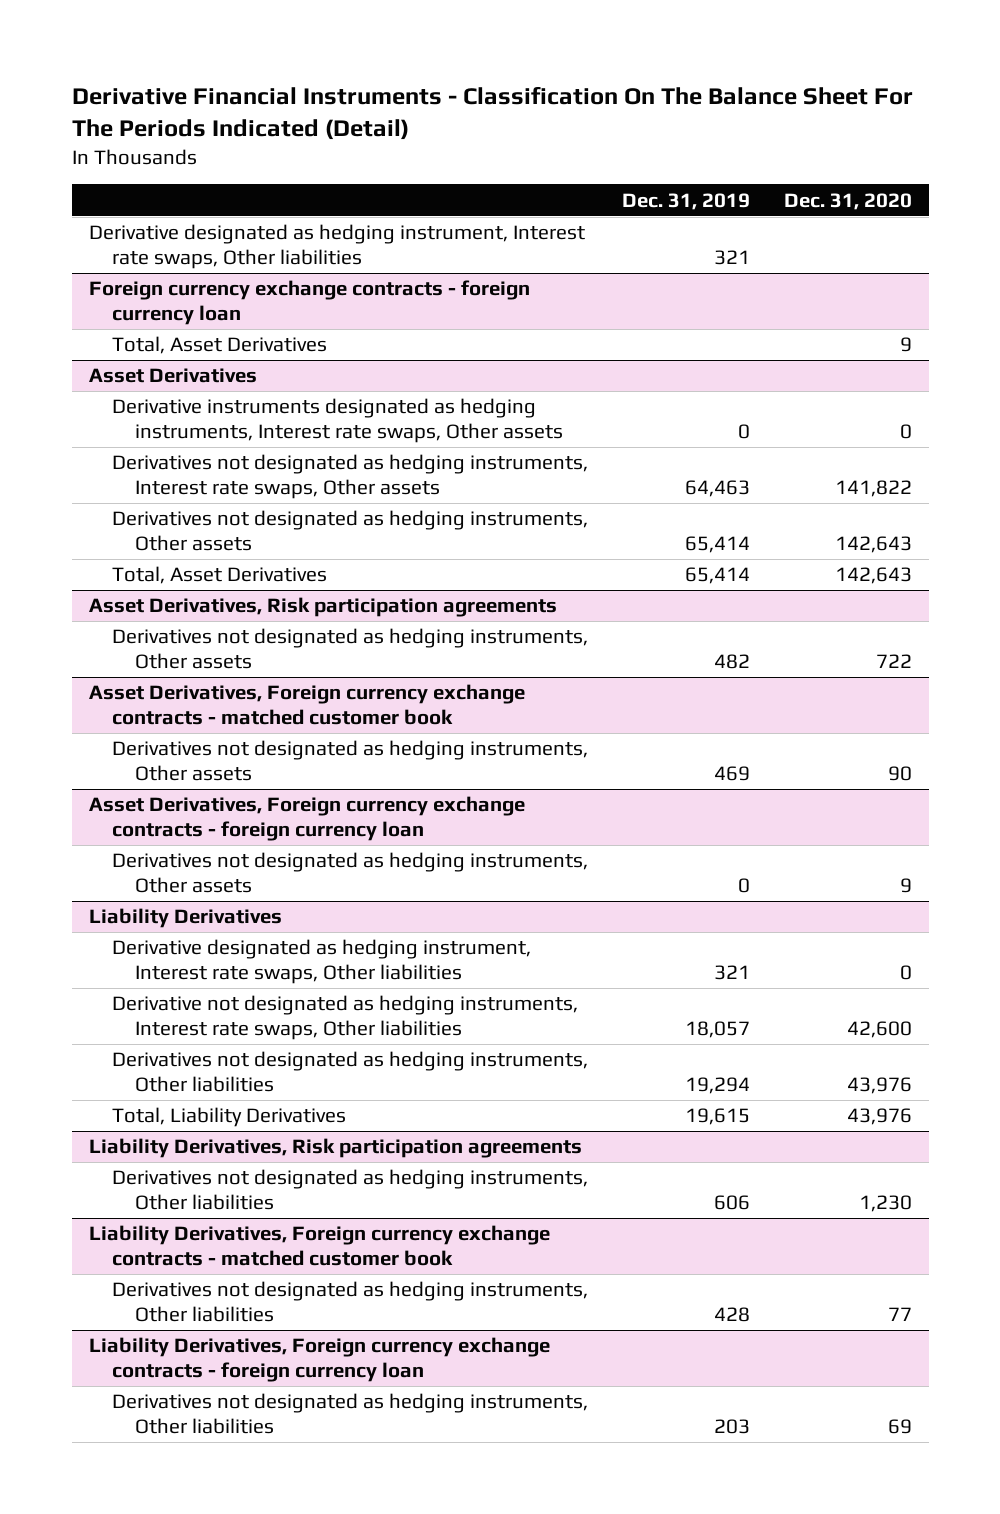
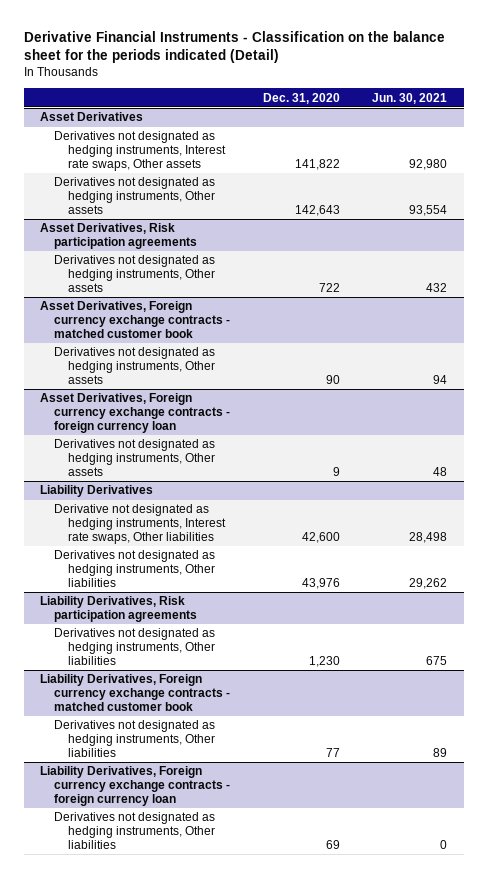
- Derivative Financial Instruments - Classification On The Balance Sheet For The Periods Indicated (Detail)
+ Derivative Financial Instruments - Classification on the balance sheet for the periods indicated (Detail)
- | Dec. 31, 2019 | Dec. 31, 2020
+ | Dec. 31, 2020 | Jun. 30, 2021
- Derivative designated as hedging instrument, Interest rate swaps, Other liabilities | 321 |
- Foreign currency exchange contracts - foreign currency loan
- Total, Asset Derivatives | | 9
@ Asset Derivatives
- Derivative instruments designated as hedging instruments, Interest rate swaps, Other assets | 0 | 0
- Total, Asset Derivatives | 65,414 | 142,643
@ Liability Derivatives
- Derivative designated as hedging instrument, Interest rate swaps, Other liabilities | 321 | 0
- Total, Liability Derivatives | 19,615 | 43,976

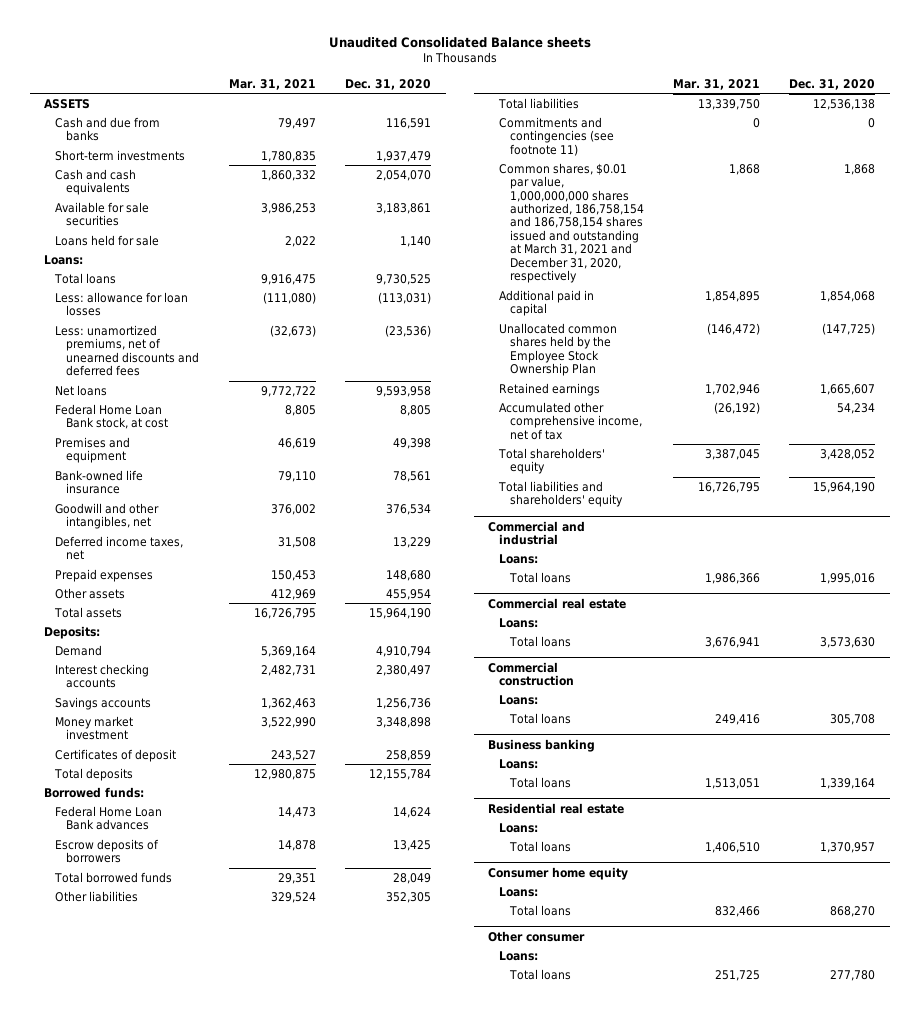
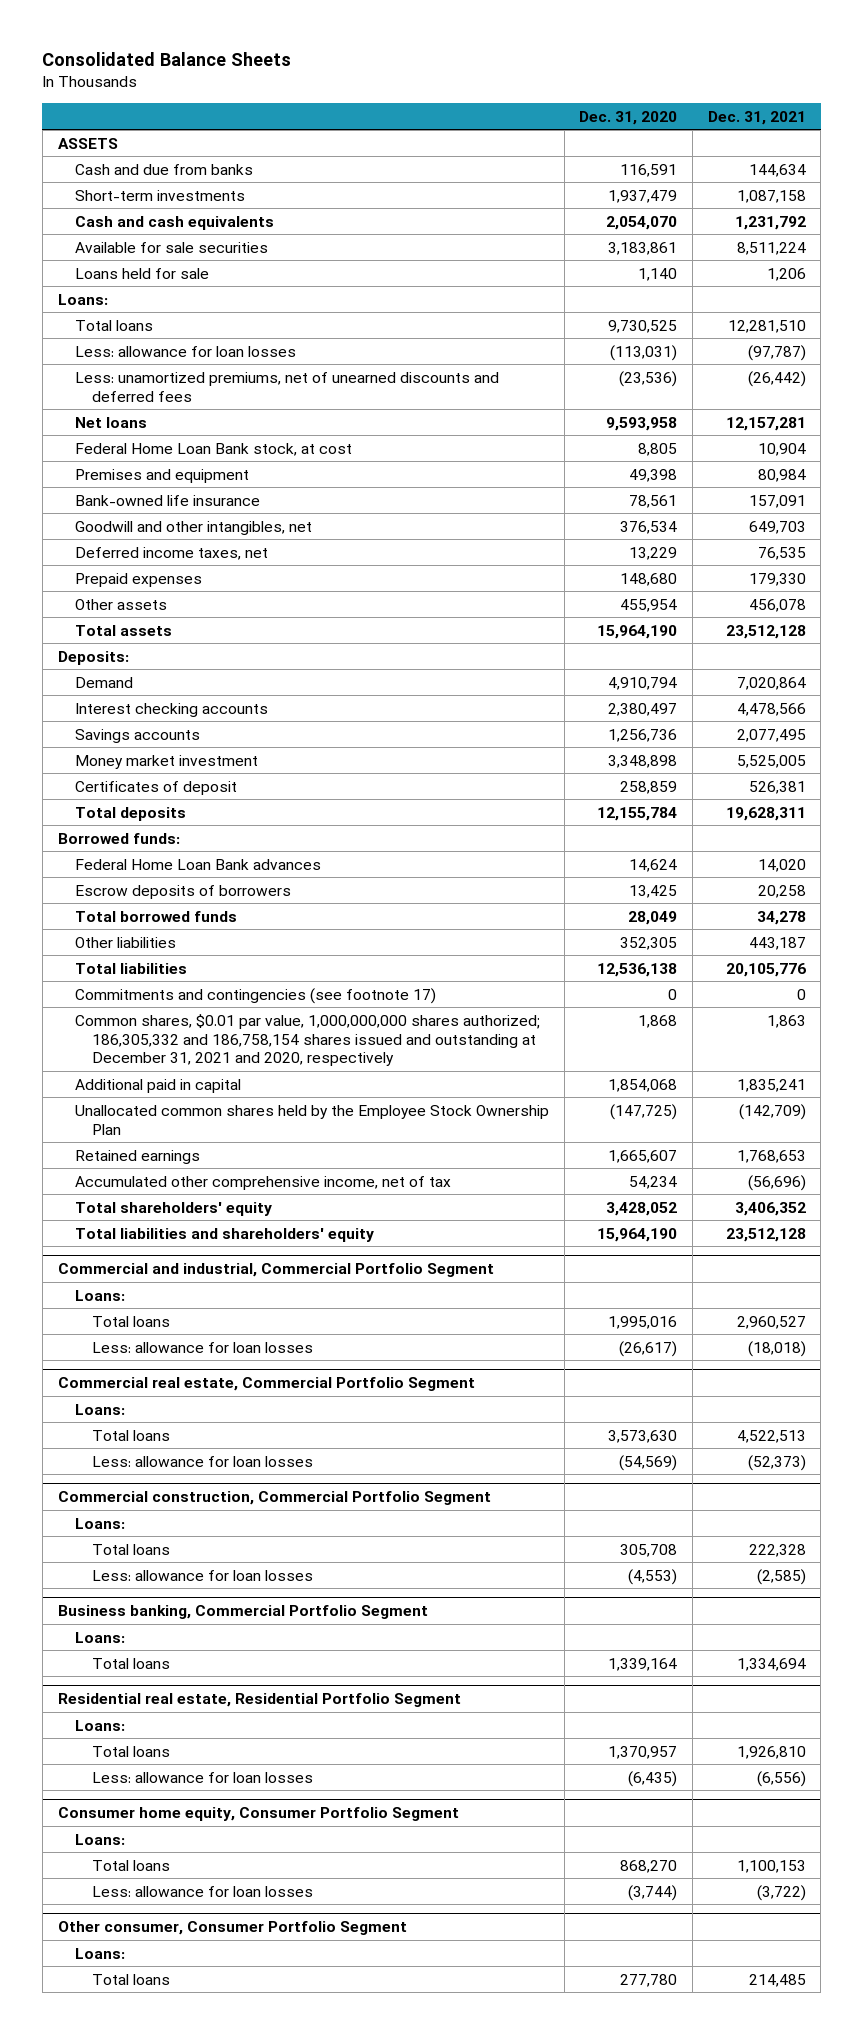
- Unaudited Consolidated Balance sheets
+ Consolidated Balance Sheets
- | Mar. 31, 2021 | Dec. 31, 2020
+ | Dec. 31, 2020 | Dec. 31, 2021
- Commitments and contingencies (see footnote 11) | 0 | 0
- Common shares, $0.01 par value, 1,000,000,000 shares authorized, 186,758,154 and 186,758,154 shares issued and outstanding at March 31, 2021 and December 31, 2020, respectively | 1,868 | 1,868
+ Commitments and contingencies (see footnote 17) | 0 | 0
+ Common shares, $0.01 par value, 1,000,000,000 shares authorized; 186,305,332 and 186,758,154 shares issued and outstanding at December 31, 2021 and 2020, respectively | 1,868 | 1,863
- Commercial and industrial
+ Commercial and industrial, Commercial Portfolio Segment
- Commercial real estate
+ Less: allowance for loan losses | (26,617) | (18,018)
+ Commercial real estate, Commercial Portfolio Segment
- Commercial construction
+ Less: allowance for loan losses | (54,569) | (52,373)
+ Commercial construction, Commercial Portfolio Segment
- Business banking
+ Less: allowance for loan losses | (4,553) | (2,585)
+ Business banking, Commercial Portfolio Segment
- Residential real estate
+ Residential real estate, Residential Portfolio Segment
- Consumer home equity
+ Less: allowance for loan losses | (6,435) | (6,556)
+ Consumer home equity, Consumer Portfolio Segment
- Other consumer
+ Less: allowance for loan losses | (3,744) | (3,722)
+ Other consumer, Consumer Portfolio Segment

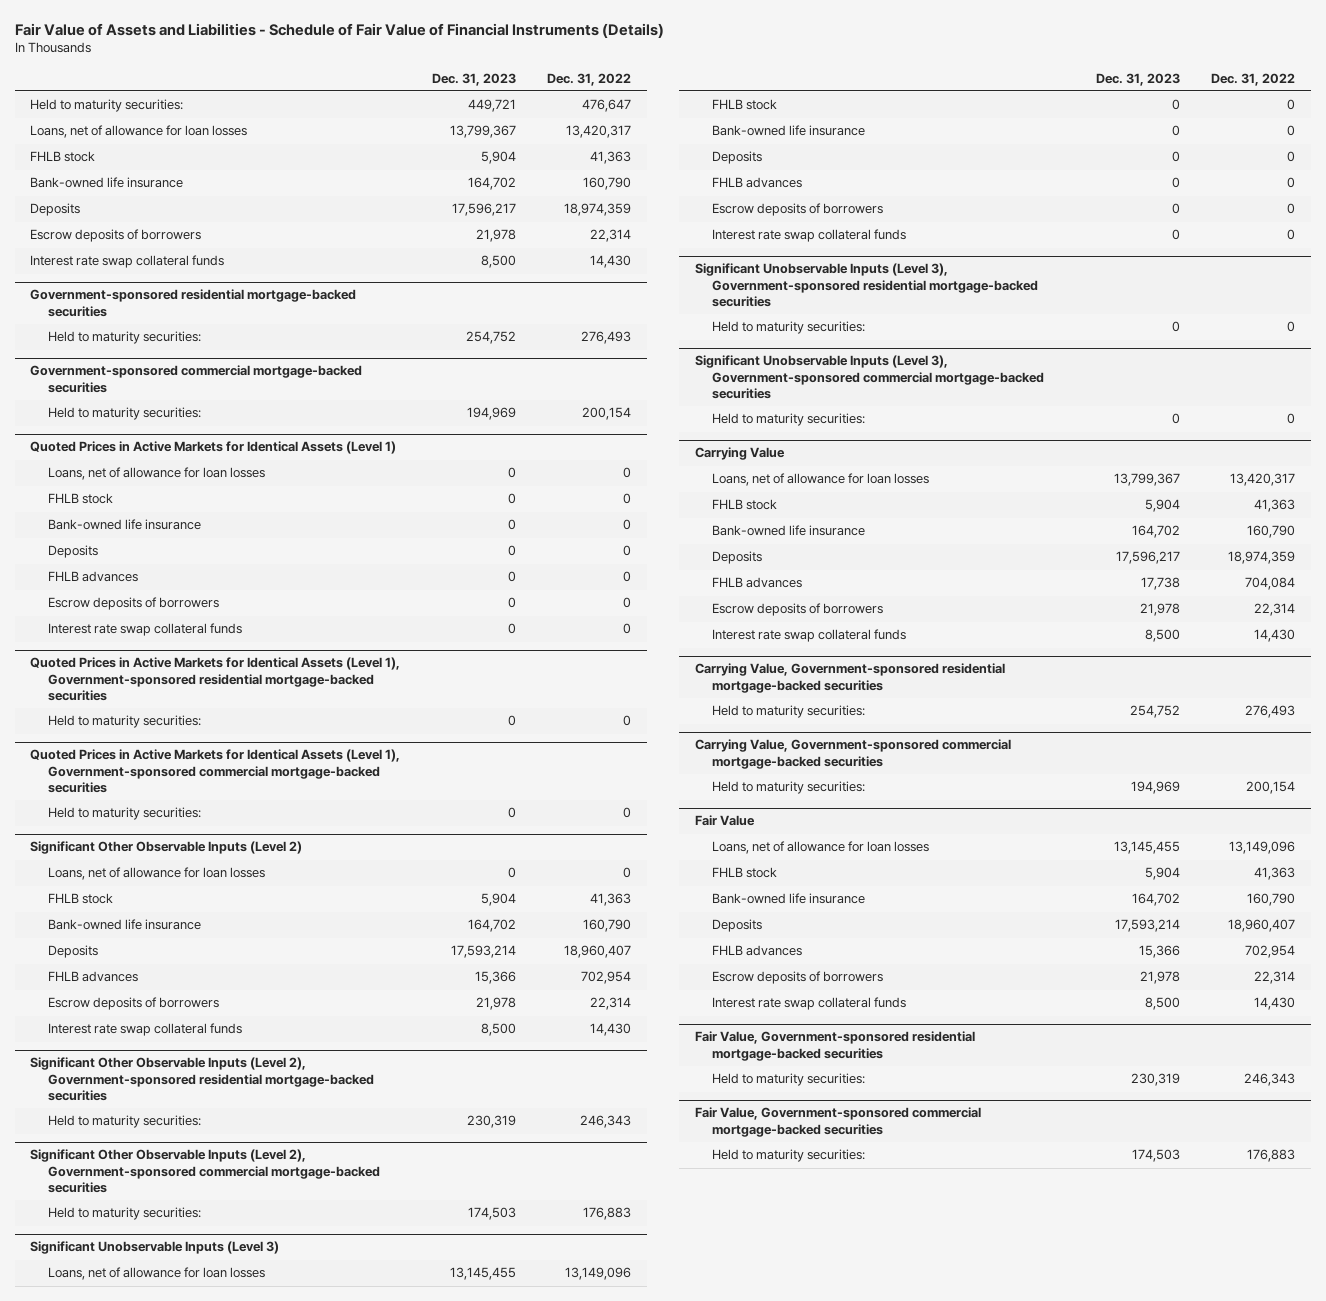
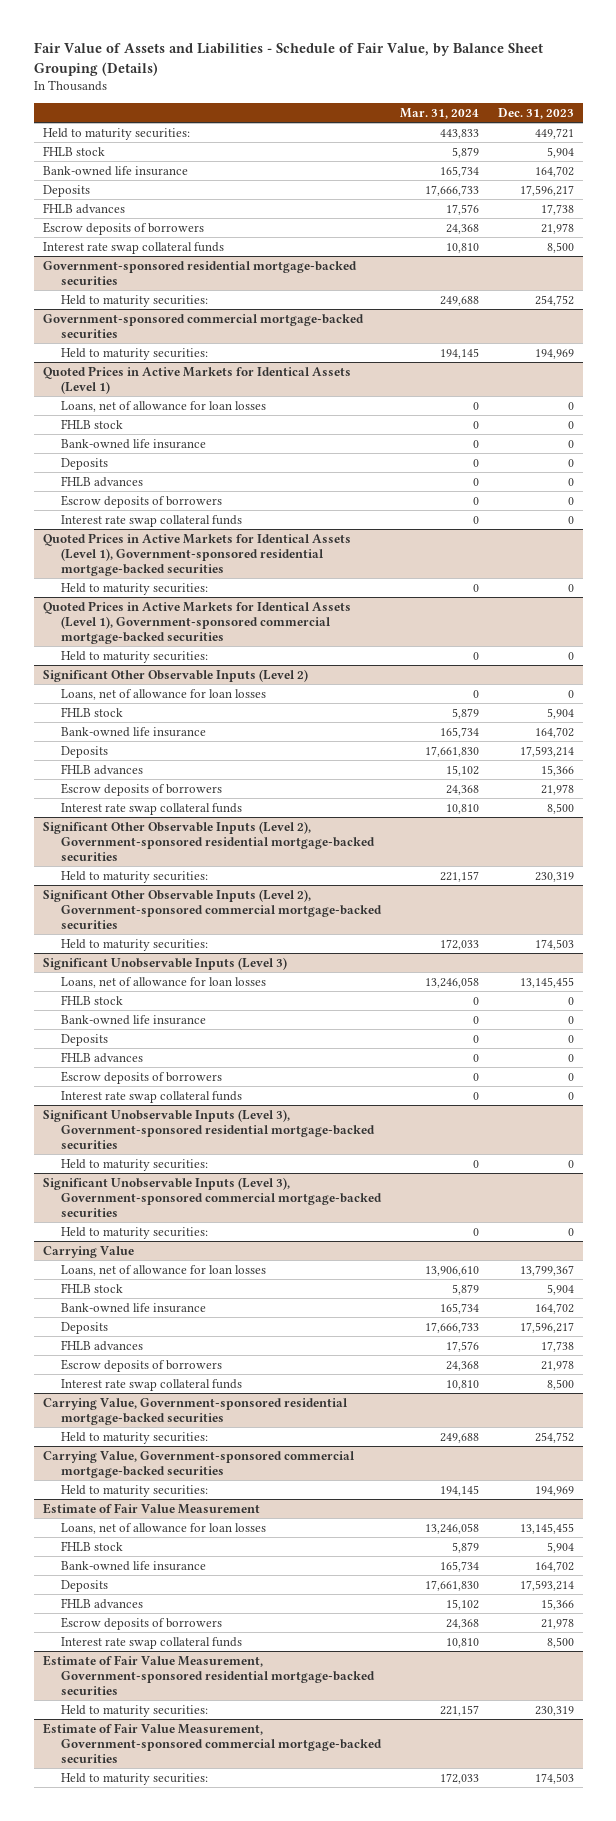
- Fair Value of Assets and Liabilities - Schedule of Fair Value of Financial Instruments (Details)
+ Fair Value of Assets and Liabilities - Schedule of Fair Value, by Balance Sheet Grouping (Details)
- | Dec. 31, 2023 | Dec. 31, 2022
+ | Mar. 31, 2024 | Dec. 31, 2023
- Loans, net of allowance for loan losses | 13,799,367 | 13,420,317
+ FHLB advances | 17,576 | 17,738
- Fair Value
+ Estimate of Fair Value Measurement
- Fair Value, Government-sponsored residential mortgage-backed securities
+ Estimate of Fair Value Measurement, Government-sponsored residential mortgage-backed securities
- Fair Value, Government-sponsored commercial mortgage-backed securities
+ Estimate of Fair Value Measurement, Government-sponsored commercial mortgage-backed securities

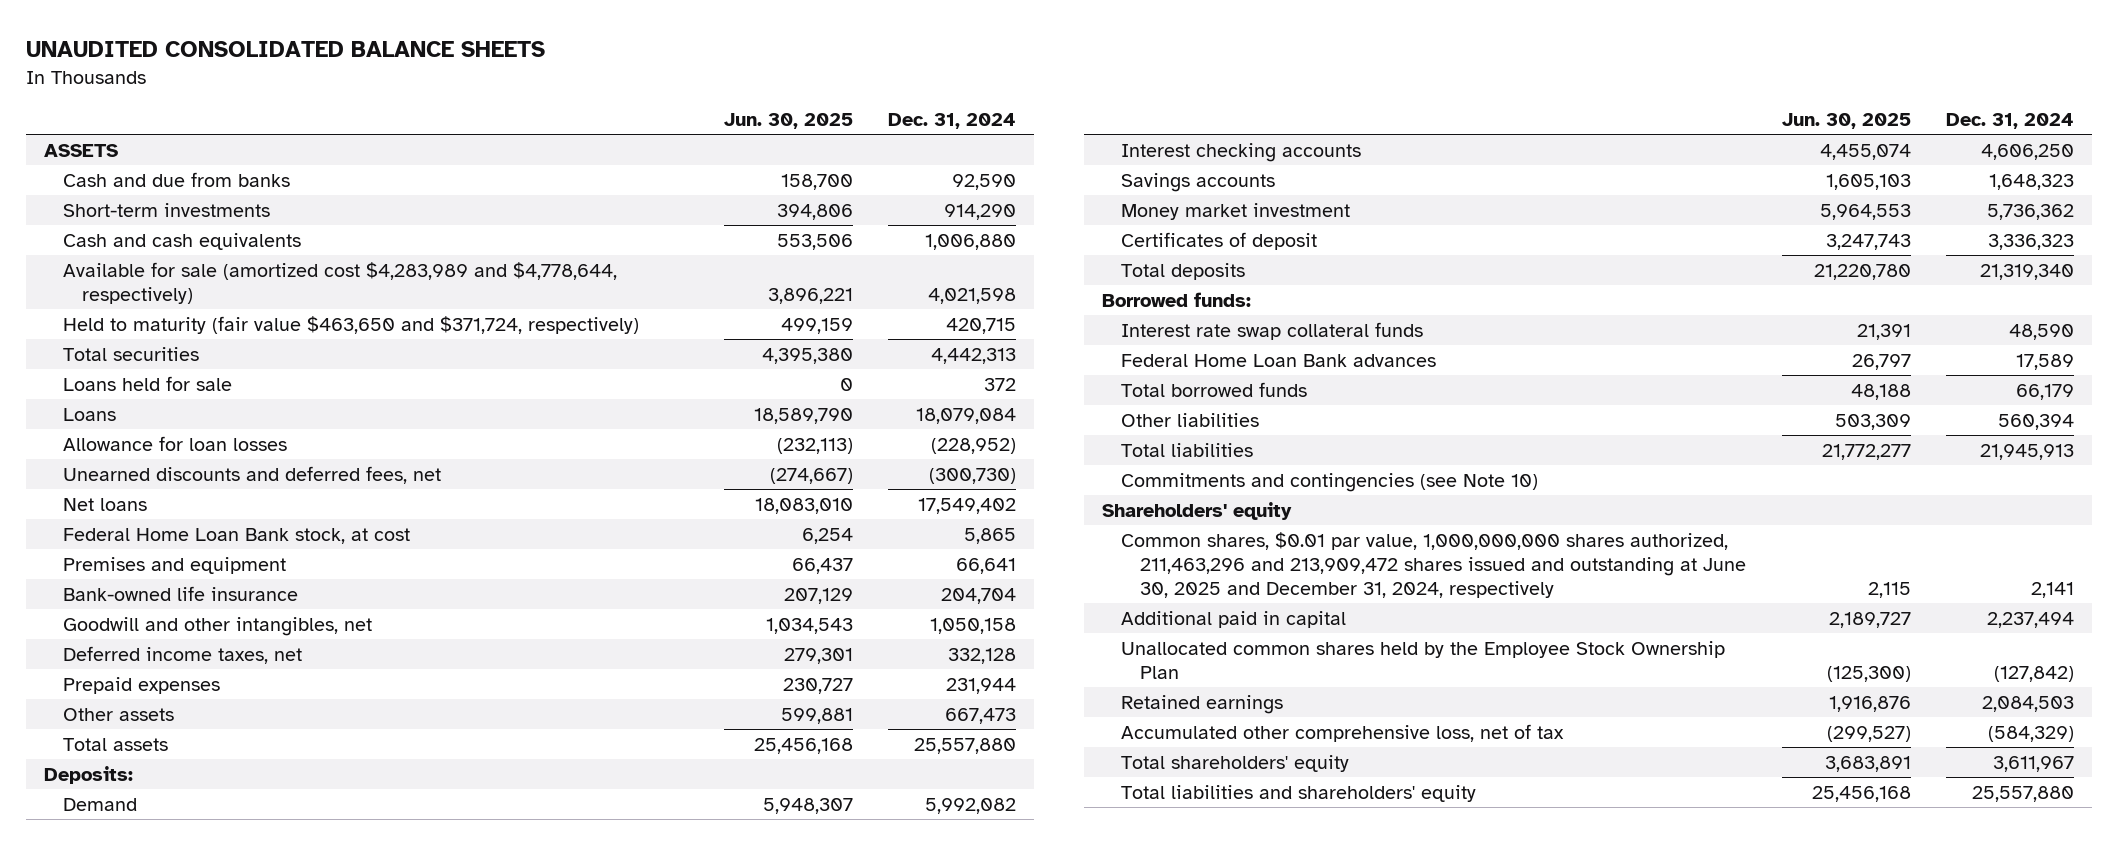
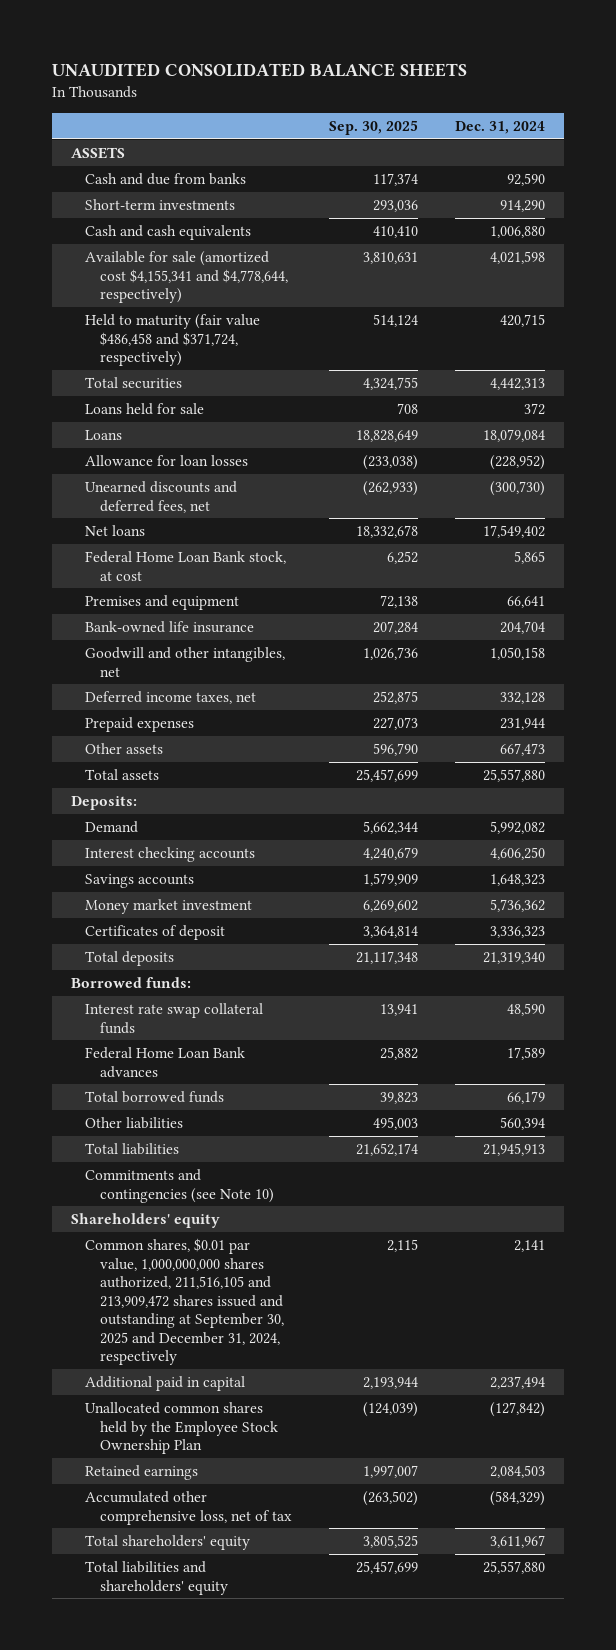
- | Jun. 30, 2025 | Dec. 31, 2024
+ | Sep. 30, 2025 | Dec. 31, 2024
- Available for sale (amortized cost $4,283,989 and $4,778,644, respectively) | 3,896,221 | 4,021,598
- Held to maturity (fair value $463,650 and $371,724, respectively) | 499,159 | 420,715
+ Available for sale (amortized cost $4,155,341 and $4,778,644, respectively) | 3,810,631 | 4,021,598
+ Held to maturity (fair value $486,458 and $371,724, respectively) | 514,124 | 420,715
- Common shares, $0.01 par value, 1,000,000,000 shares authorized, 211,463,296 and 213,909,472 shares issued and outstanding at June 30, 2025 and December 31, 2024, respectively | 2,115 | 2,141
+ Common shares, $0.01 par value, 1,000,000,000 shares authorized, 211,516,105 and 213,909,472 shares issued and outstanding at September 30, 2025 and December 31, 2024, respectively | 2,115 | 2,141

